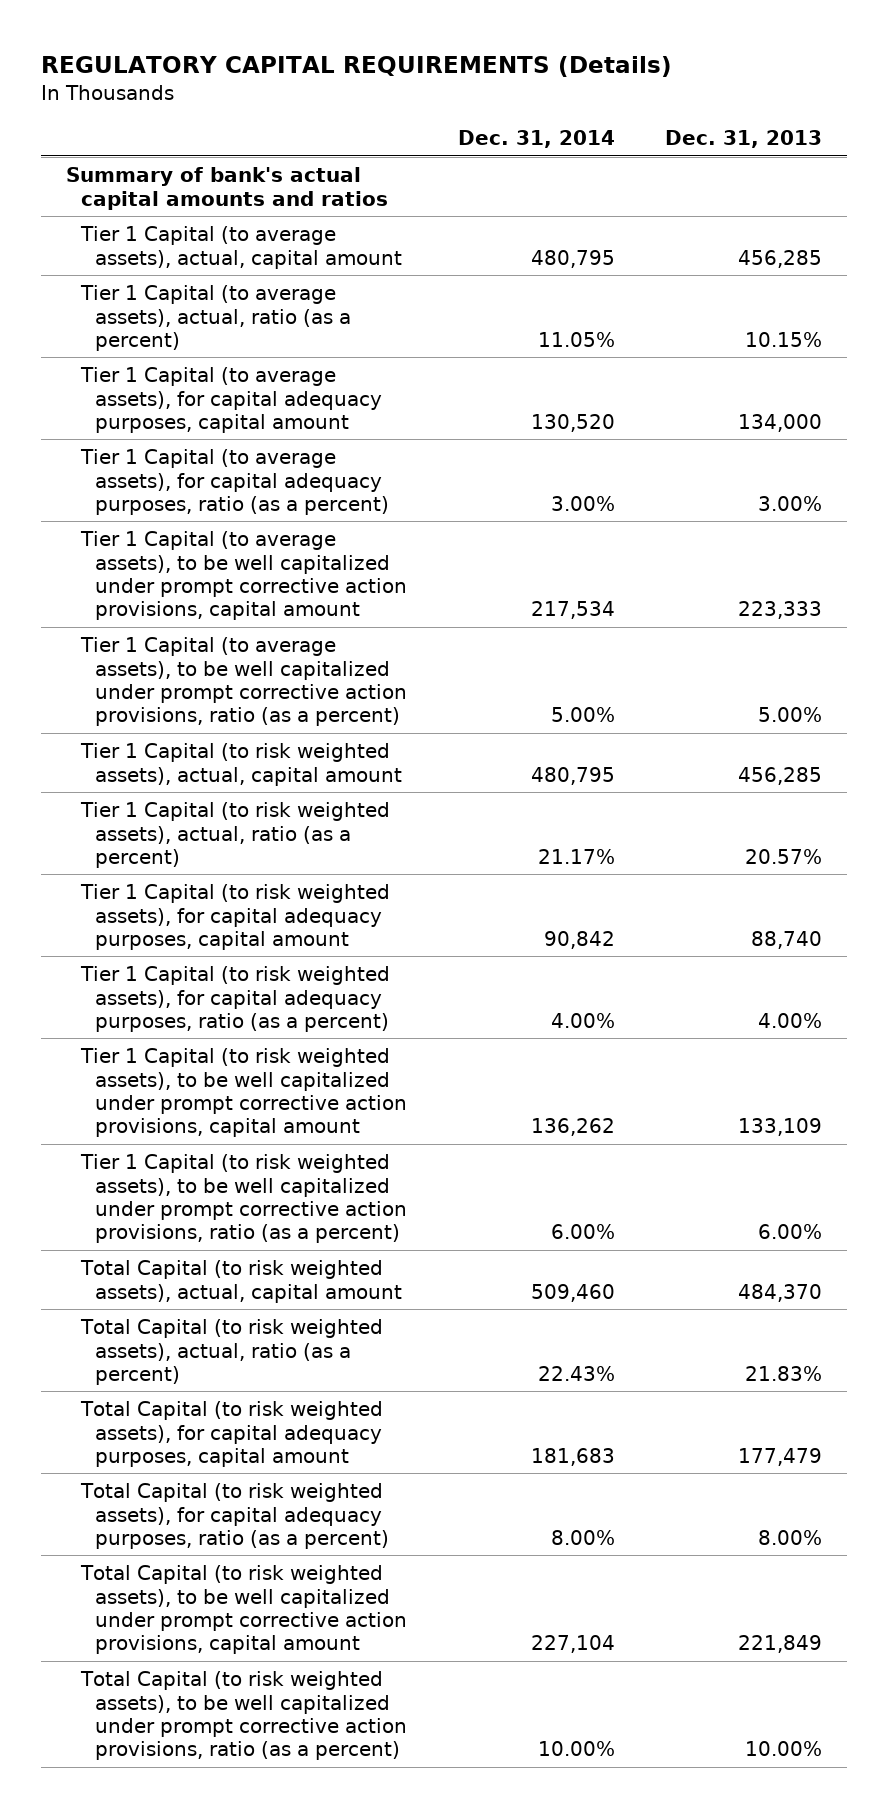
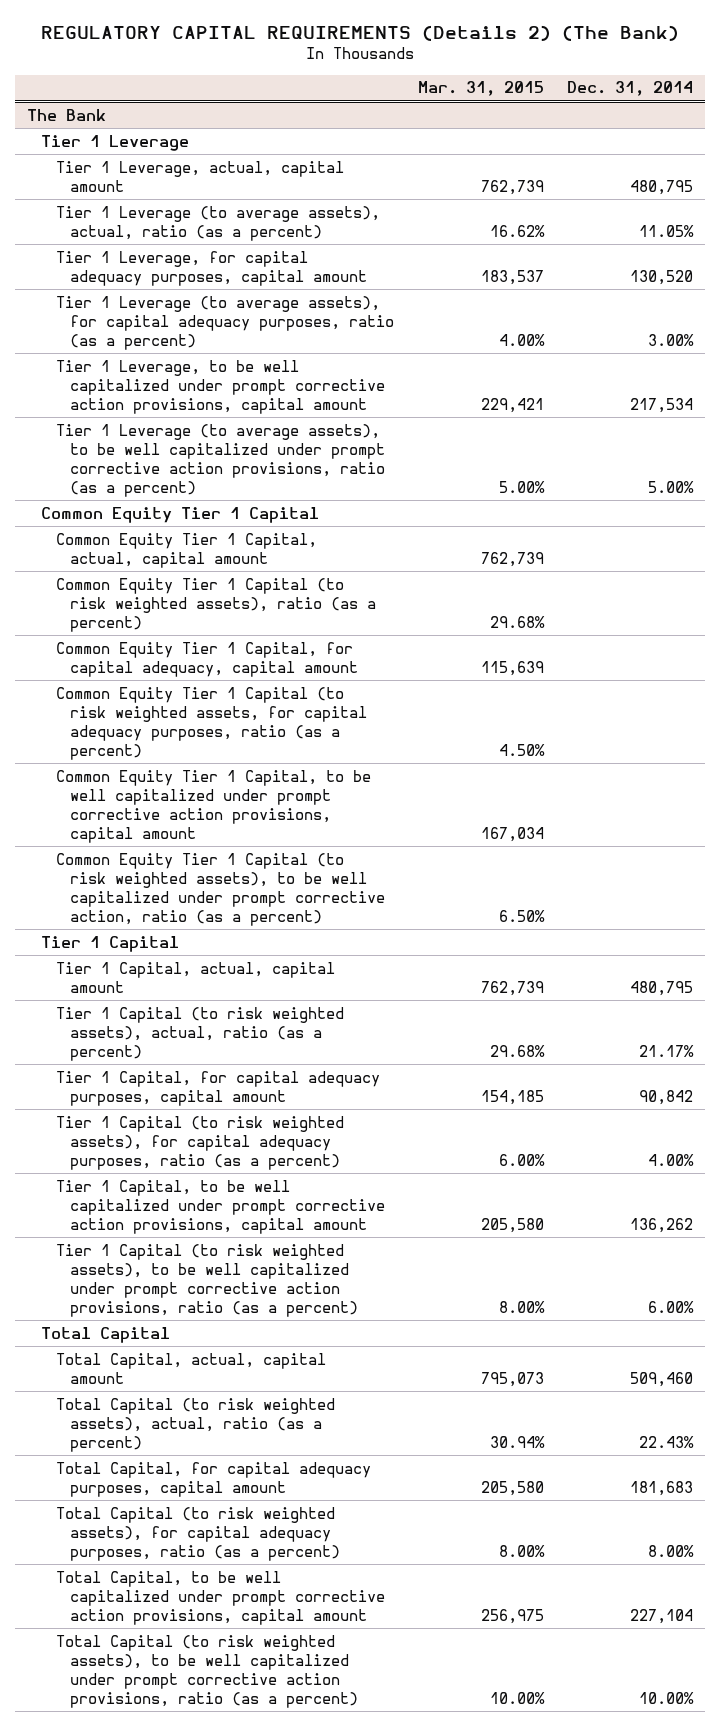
- REGULATORY CAPITAL REQUIREMENTS (Details)
+ REGULATORY CAPITAL REQUIREMENTS (Details 2) (The Bank)
- | Dec. 31, 2014 | Dec. 31, 2013
+ | Mar. 31, 2015 | Dec. 31, 2014
- Summary of bank's actual capital amounts and ratios
- Tier 1 Capital (to average assets), actual, capital amount | 480,795 | 456,285
- Tier 1 Capital (to average assets), actual, ratio (as a percent) | 11.05% | 10.15%
- Tier 1 Capital (to average assets), for capital adequacy purposes, capital amount | 130,520 | 134,000
- Tier 1 Capital (to average assets), for capital adequacy purposes, ratio (as a percent) | 3.00% | 3.00%
- Tier 1 Capital (to average assets), to be well capitalized under prompt corrective action provisions, capital amount | 217,534 | 223,333
- Tier 1 Capital (to average assets), to be well capitalized under prompt corrective action provisions, ratio (as a percent) | 5.00% | 5.00%
- Tier 1 Capital (to risk weighted assets), actual, capital amount | 480,795 | 456,285
+ The Bank
+ Tier 1 Leverage
+ Tier 1 Leverage, actual, capital amount | 762,739 | 480,795
+ Tier 1 Leverage (to average assets), actual, ratio (as a percent) | 16.62% | 11.05%
+ Tier 1 Leverage, for capital adequacy purposes, capital amount | 183,537 | 130,520
+ Tier 1 Leverage (to average assets), for capital adequacy purposes, ratio (as a percent) | 4.00% | 3.00%
+ Tier 1 Leverage, to be well capitalized under prompt corrective action provisions, capital amount | 229,421 | 217,534
+ Tier 1 Leverage (to average assets), to be well capitalized under prompt corrective action provisions, ratio (as a percent) | 5.00% | 5.00%
+ Common Equity Tier 1 Capital
+ Common Equity Tier 1 Capital, actual, capital amount | 762,739 |
+ Common Equity Tier 1 Capital (to risk weighted assets), ratio (as a percent) | 29.68% |
+ Common Equity Tier 1 Capital, for capital adequacy, capital amount | 115,639 |
+ Common Equity Tier 1 Capital (to risk weighted assets, for capital adequacy purposes, ratio (as a percent) | 4.50% |
+ Common Equity Tier 1 Capital, to be well capitalized under prompt corrective action provisions, capital amount | 167,034 |
+ Common Equity Tier 1 Capital (to risk weighted assets), to be well capitalized under prompt corrective action, ratio (as a percent) | 6.50% |
+ Tier 1 Capital
+ Tier 1 Capital, actual, capital amount | 762,739 | 480,795
- Tier 1 Capital (to risk weighted assets), for capital adequacy purposes, capital amount | 90,842 | 88,740
+ Tier 1 Capital, for capital adequacy purposes, capital amount | 154,185 | 90,842
- Tier 1 Capital (to risk weighted assets), to be well capitalized under prompt corrective action provisions, capital amount | 136,262 | 133,109
+ Tier 1 Capital, to be well capitalized under prompt corrective action provisions, capital amount | 205,580 | 136,262
- Total Capital (to risk weighted assets), actual, capital amount | 509,460 | 484,370
+ Total Capital
+ Total Capital, actual, capital amount | 795,073 | 509,460
- Total Capital (to risk weighted assets), for capital adequacy purposes, capital amount | 181,683 | 177,479
+ Total Capital, for capital adequacy purposes, capital amount | 205,580 | 181,683
- Total Capital (to risk weighted assets), to be well capitalized under prompt corrective action provisions, capital amount | 227,104 | 221,849
+ Total Capital, to be well capitalized under prompt corrective action provisions, capital amount | 256,975 | 227,104

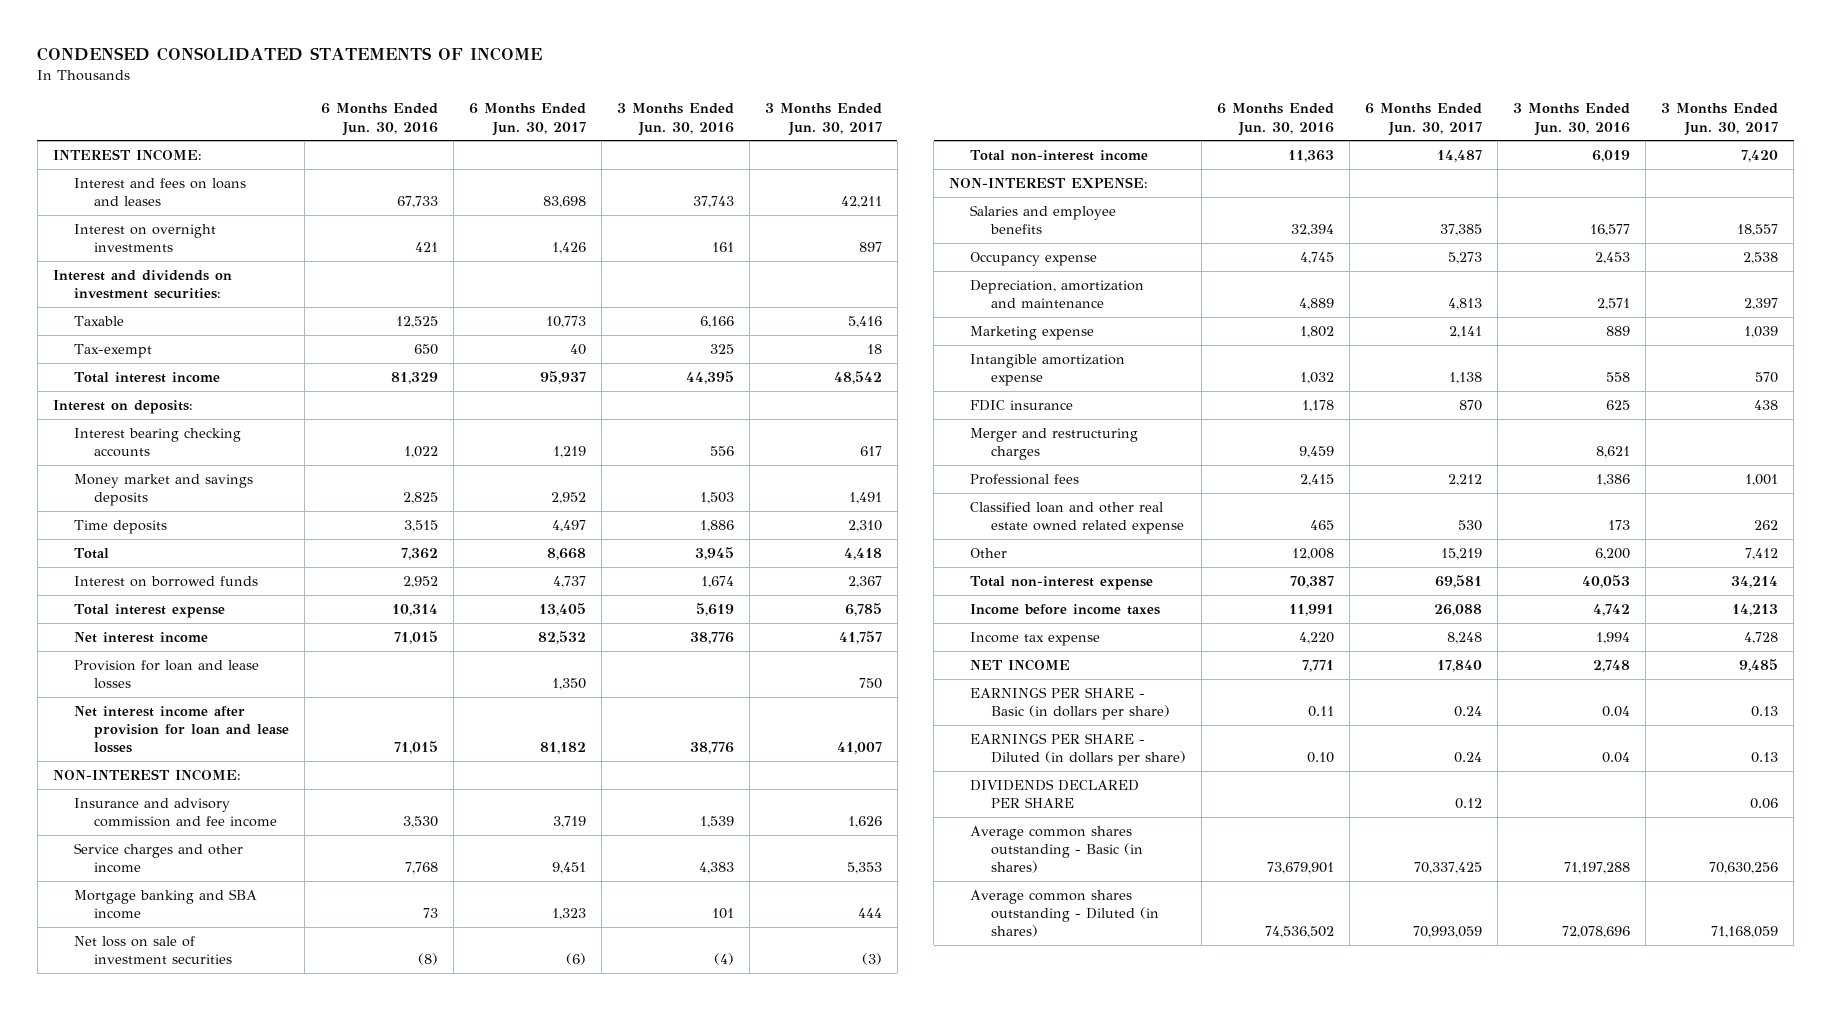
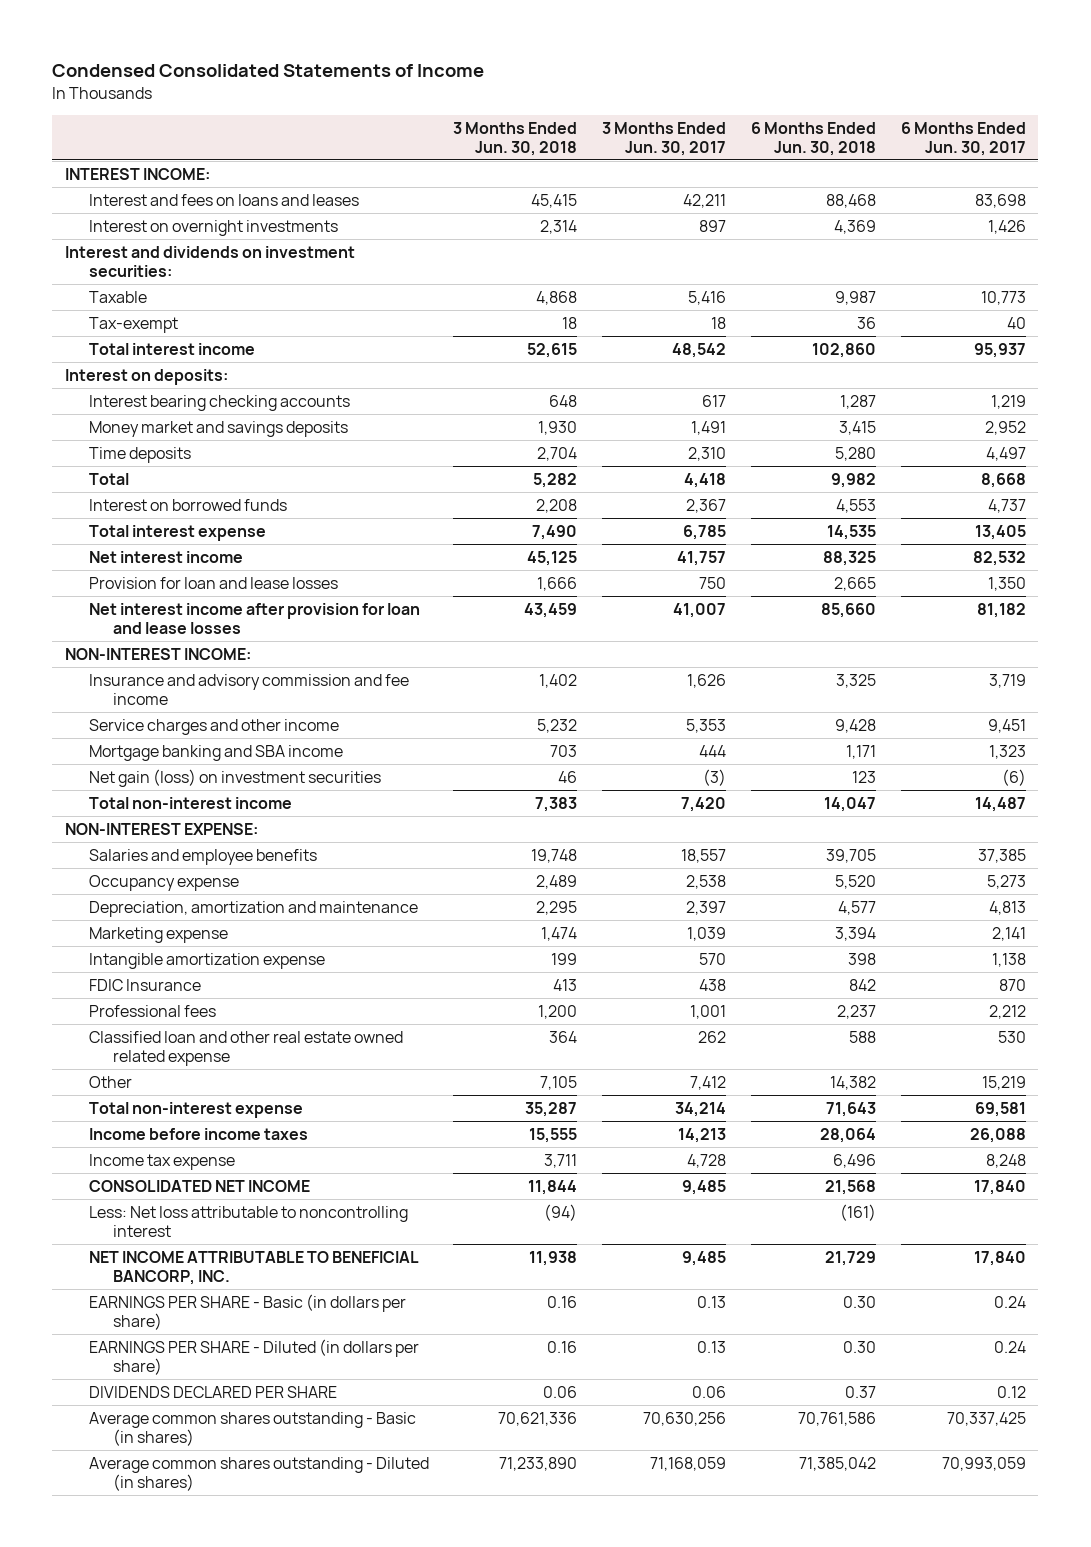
- CONDENSED CONSOLIDATED STATEMENTS OF INCOME
+ Condensed Consolidated Statements of Income
- | 6 Months Ended Jun. 30, 2016 | 6 Months Ended Jun. 30, 2017 | 3 Months Ended Jun. 30, 2016 | 3 Months Ended Jun. 30, 2017
+ | 3 Months Ended Jun. 30, 2018 | 3 Months Ended Jun. 30, 2017 | 6 Months Ended Jun. 30, 2018 | 6 Months Ended Jun. 30, 2017
- Net loss on sale of investment securities | (8) | (6) | (4) | (3)
+ Net gain (loss) on investment securities | 46 | (3) | 123 | (6)
- FDIC insurance | 1,178 | 870 | 625 | 438
- Merger and restructuring charges | 9,459 | | 8,621 |
+ FDIC Insurance | 413 | 438 | 842 | 870
- NET INCOME | 7,771 | 17,840 | 2,748 | 9,485
+ CONSOLIDATED NET INCOME | 11,844 | 9,485 | 21,568 | 17,840
+ Less: Net loss attributable to noncontrolling interest | (94) | | (161) |
+ NET INCOME ATTRIBUTABLE TO BENEFICIAL BANCORP, INC. | 11,938 | 9,485 | 21,729 | 17,840

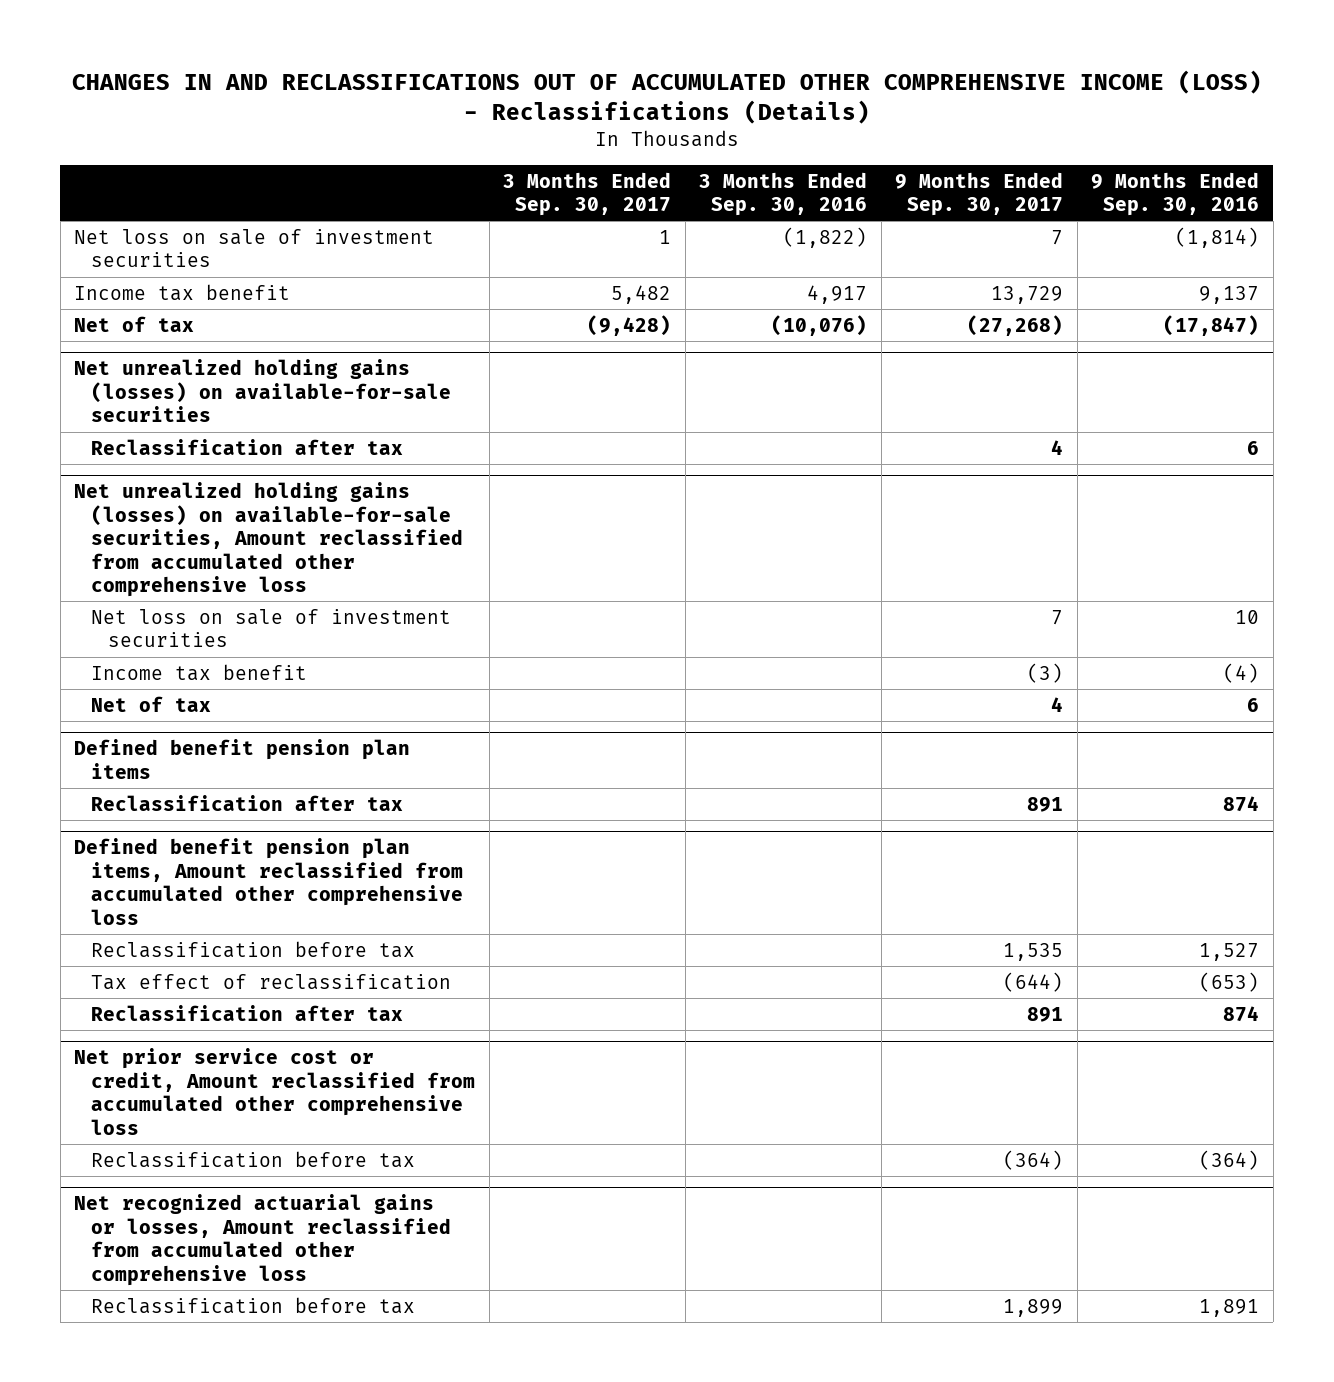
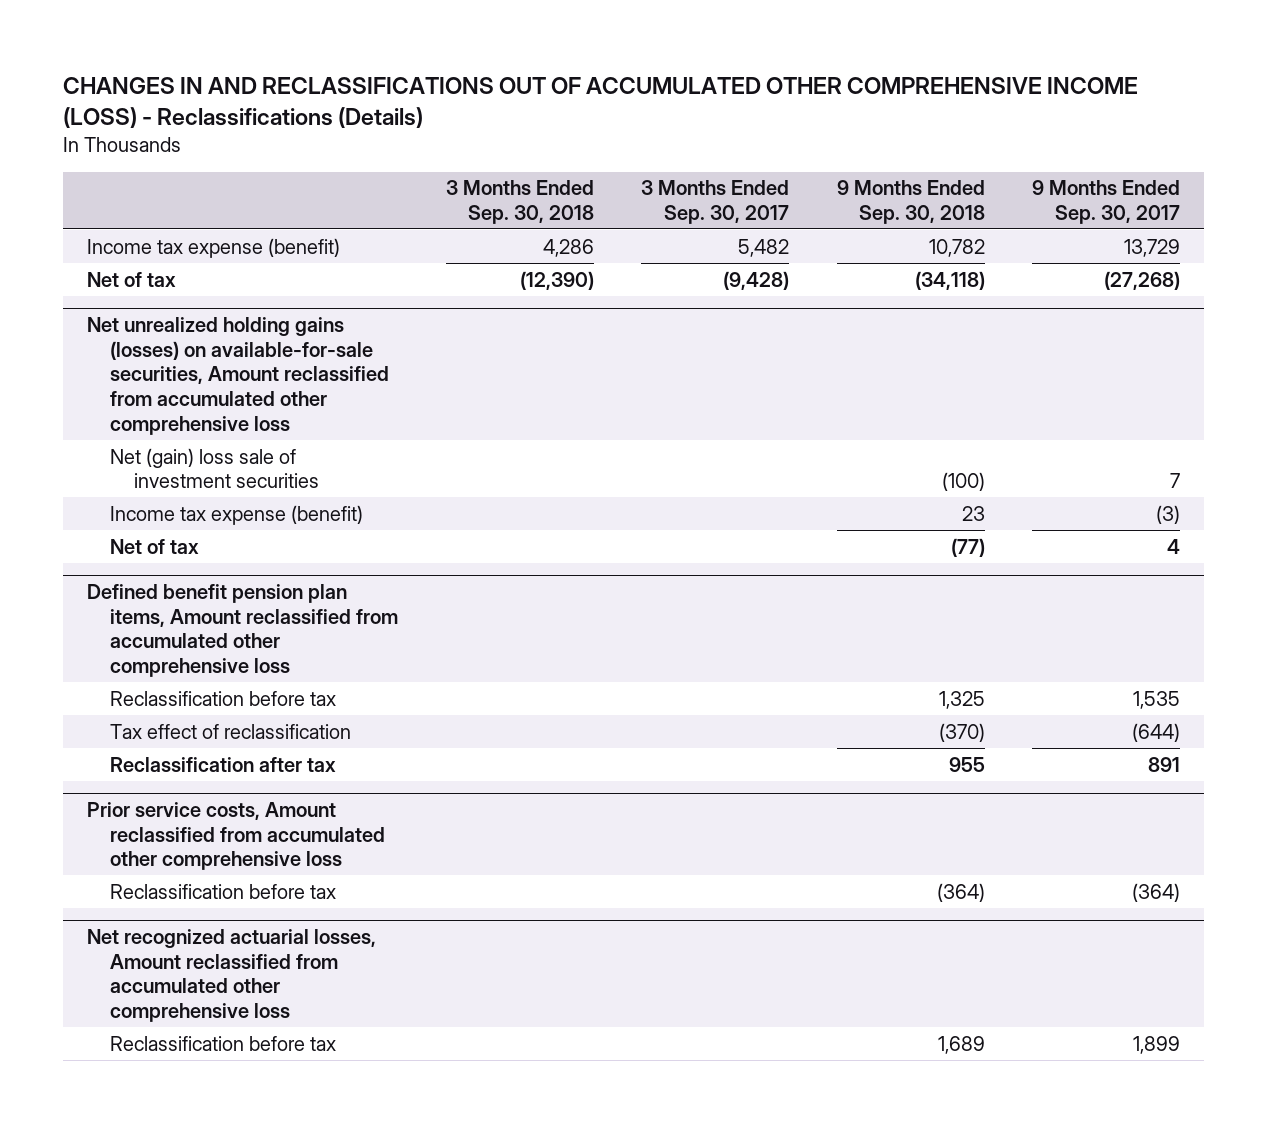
- | 3 Months Ended Sep. 30, 2017 | 3 Months Ended Sep. 30, 2016 | 9 Months Ended Sep. 30, 2017 | 9 Months Ended Sep. 30, 2016
+ | 3 Months Ended Sep. 30, 2018 | 3 Months Ended Sep. 30, 2017 | 9 Months Ended Sep. 30, 2018 | 9 Months Ended Sep. 30, 2017
- Net loss on sale of investment securities | 1 | (1,822) | 7 | (1,814)
- Income tax benefit | 5,482 | 4,917 | 13,729 | 9,137
+ Income tax expense (benefit) | 4,286 | 5,482 | 10,782 | 13,729
- Net unrealized holding gains (losses) on available-for-sale securities
- Reclassification after tax | | | 4 | 6
@ Net unrealized holding gains (losses) on available-for-sale securities, Amount reclassified from accumulated other comprehensive loss
- Net loss on sale of investment securities | | | 7 | 10
- Income tax benefit | | | (3) | (4)
+ Net (gain) loss sale of investment securities | | | (100) | 7
+ Income tax expense (benefit) | | | 23 | (3)
- Defined benefit pension plan items
- Reclassification after tax | | | 891 | 874
- Net prior service cost or credit, Amount reclassified from accumulated other comprehensive loss
+ Prior service costs, Amount reclassified from accumulated other comprehensive loss
- Net recognized actuarial gains or losses, Amount reclassified from accumulated other comprehensive loss
+ Net recognized actuarial losses, Amount reclassified from accumulated other comprehensive loss

